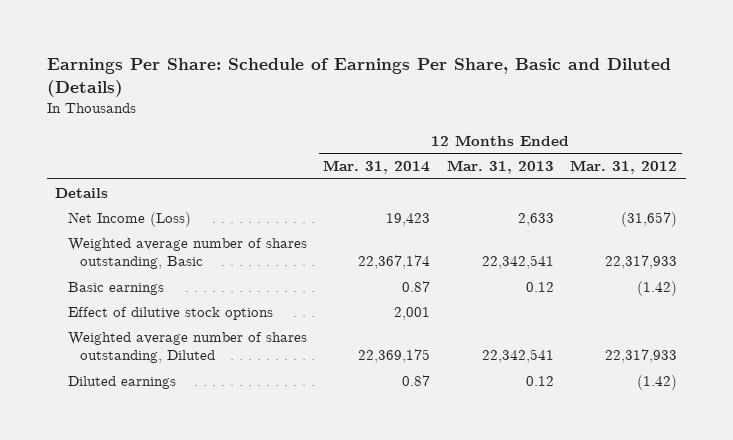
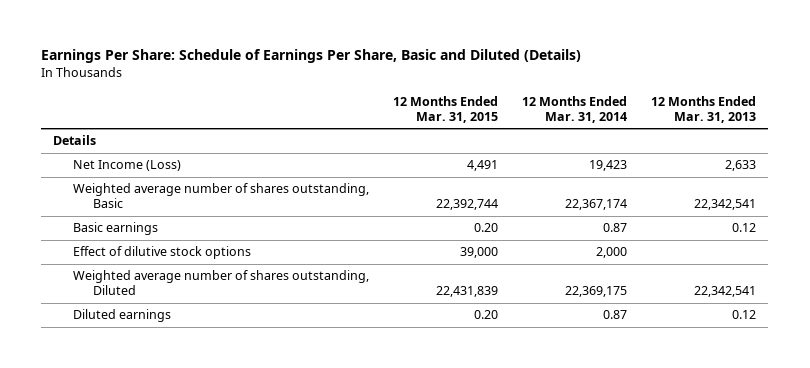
- | 12 Months Ended Mar. 31, 2014 | 12 Months Ended Mar. 31, 2013 | 12 Months Ended Mar. 31, 2012
+ | 12 Months Ended Mar. 31, 2015 | 12 Months Ended Mar. 31, 2014 | 12 Months Ended Mar. 31, 2013
- Effect of dilutive stock options | 2,001 | |
+ Effect of dilutive stock options | 39,000 | 2,000 |

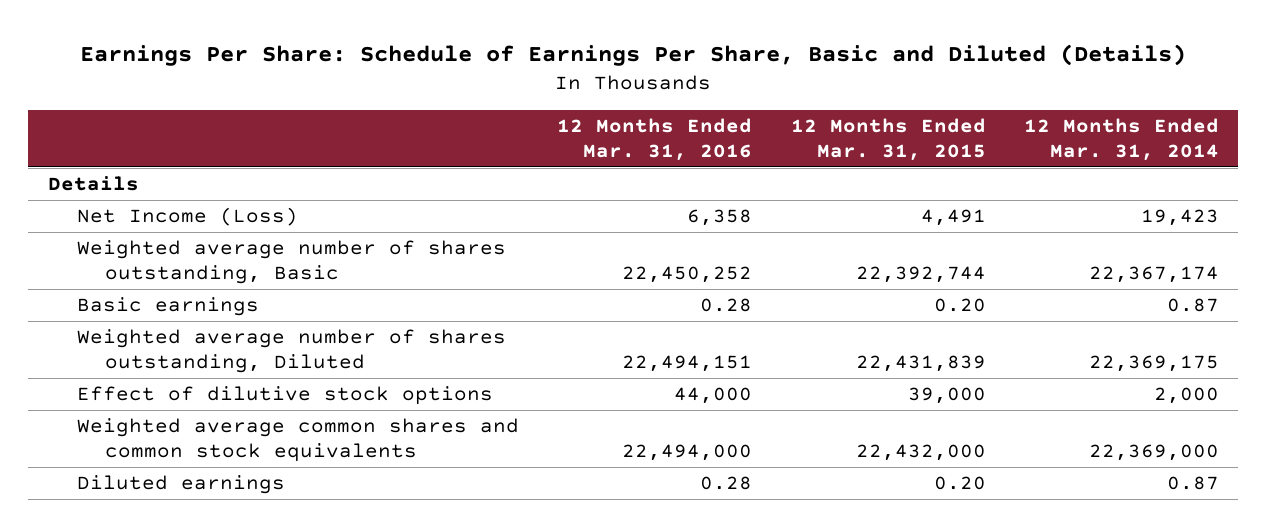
- | 12 Months Ended Mar. 31, 2015 | 12 Months Ended Mar. 31, 2014 | 12 Months Ended Mar. 31, 2013
+ | 12 Months Ended Mar. 31, 2016 | 12 Months Ended Mar. 31, 2015 | 12 Months Ended Mar. 31, 2014
moved down: Effect of dilutive stock options | 44,000 | 39,000 | 2,000
+ Weighted average common shares and common stock equivalents | 22,494,000 | 22,432,000 | 22,369,000

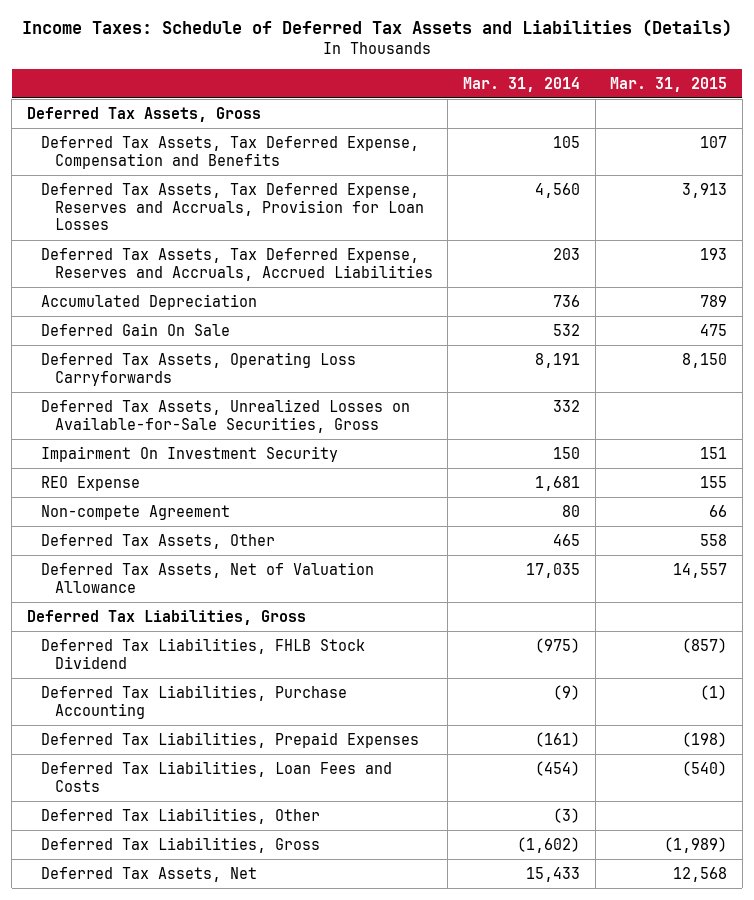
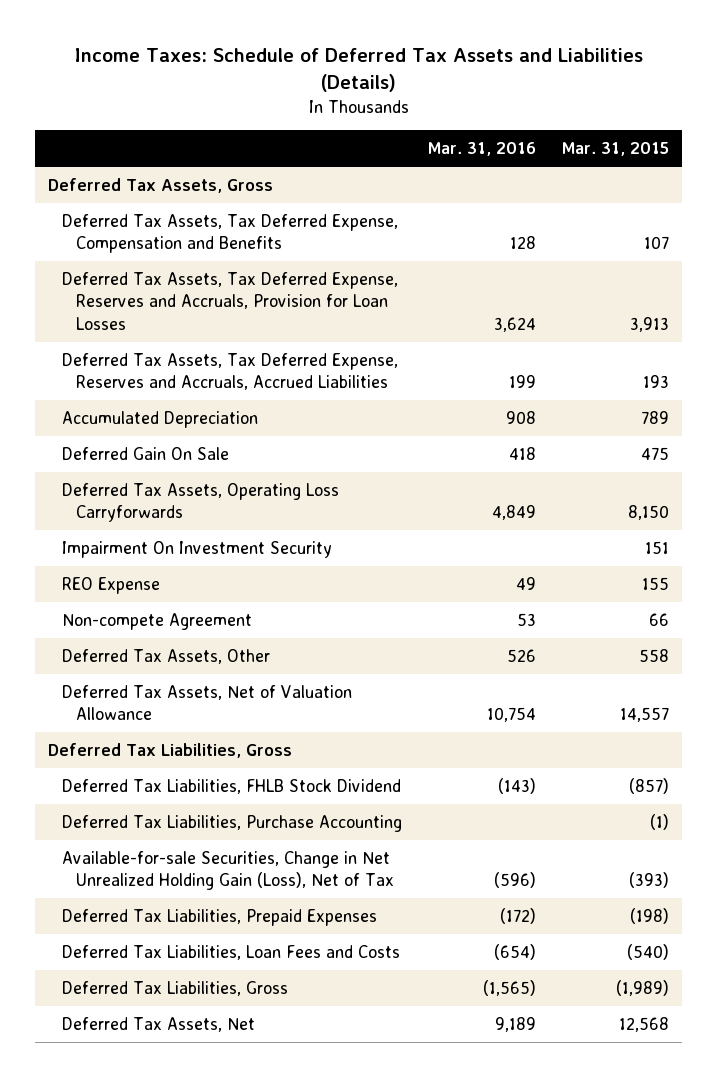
- | Mar. 31, 2014 | Mar. 31, 2015
+ | Mar. 31, 2016 | Mar. 31, 2015
- Deferred Tax Assets, Unrealized Losses on Available-for-Sale Securities, Gross | 332 |
+ Available-for-sale Securities, Change in Net Unrealized Holding Gain (Loss), Net of Tax | (596) | (393)
- Deferred Tax Liabilities, Other | (3) |

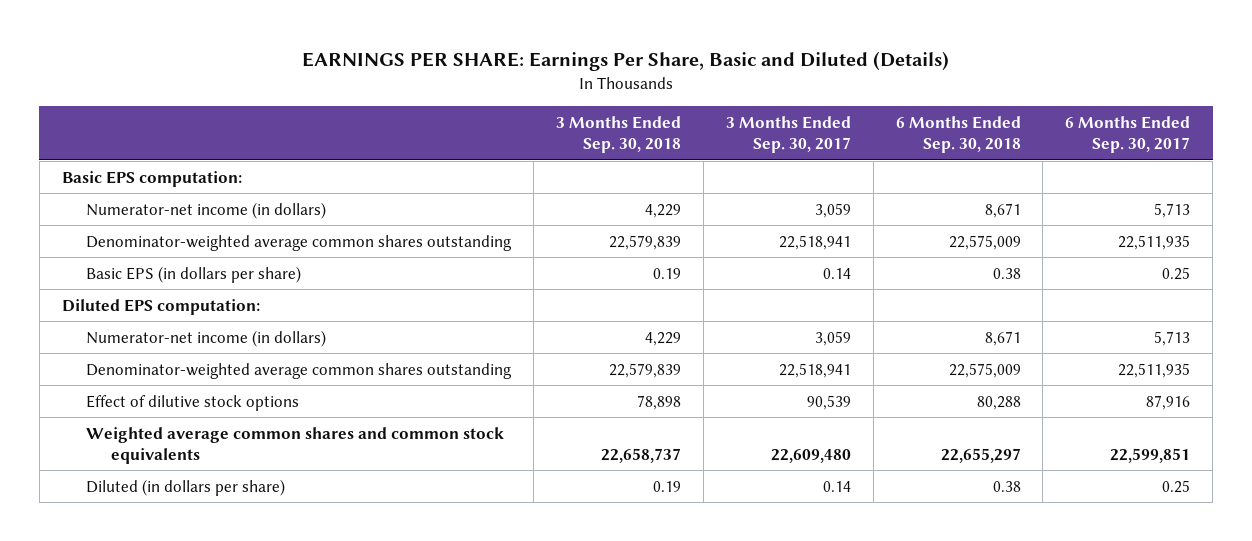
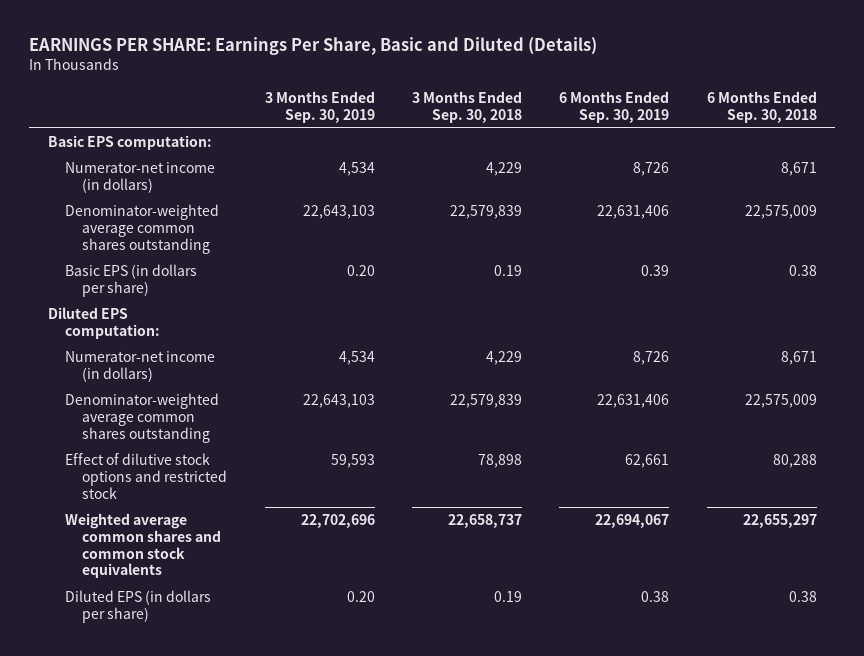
- | 3 Months Ended Sep. 30, 2018 | 3 Months Ended Sep. 30, 2017 | 6 Months Ended Sep. 30, 2018 | 6 Months Ended Sep. 30, 2017
+ | 3 Months Ended Sep. 30, 2019 | 3 Months Ended Sep. 30, 2018 | 6 Months Ended Sep. 30, 2019 | 6 Months Ended Sep. 30, 2018
- Effect of dilutive stock options | 78,898 | 90,539 | 80,288 | 87,916
+ Effect of dilutive stock options and restricted stock | 59,593 | 78,898 | 62,661 | 80,288
- Diluted (in dollars per share) | 0.19 | 0.14 | 0.38 | 0.25
+ Diluted EPS (in dollars per share) | 0.20 | 0.19 | 0.38 | 0.38

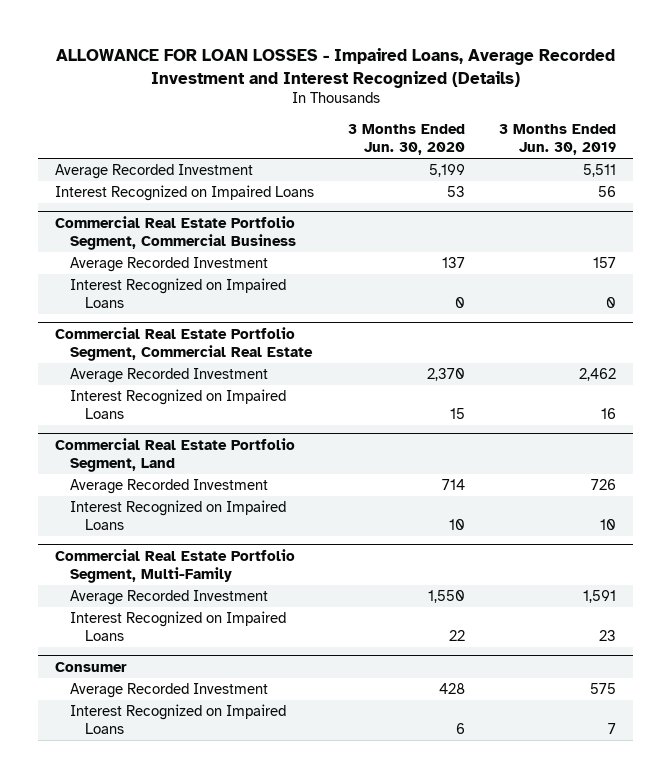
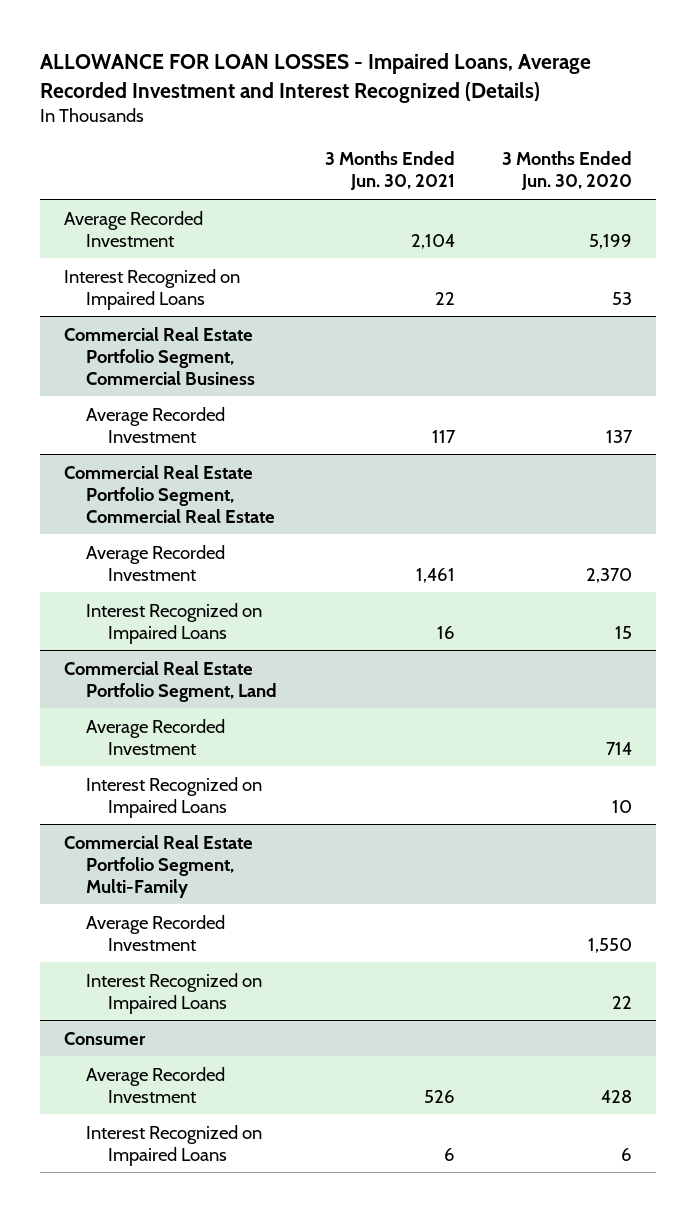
- | 3 Months Ended Jun. 30, 2020 | 3 Months Ended Jun. 30, 2019
+ | 3 Months Ended Jun. 30, 2021 | 3 Months Ended Jun. 30, 2020
@ Commercial Real Estate Portfolio Segment, Commercial Business
- Interest Recognized on Impaired Loans | 0 | 0

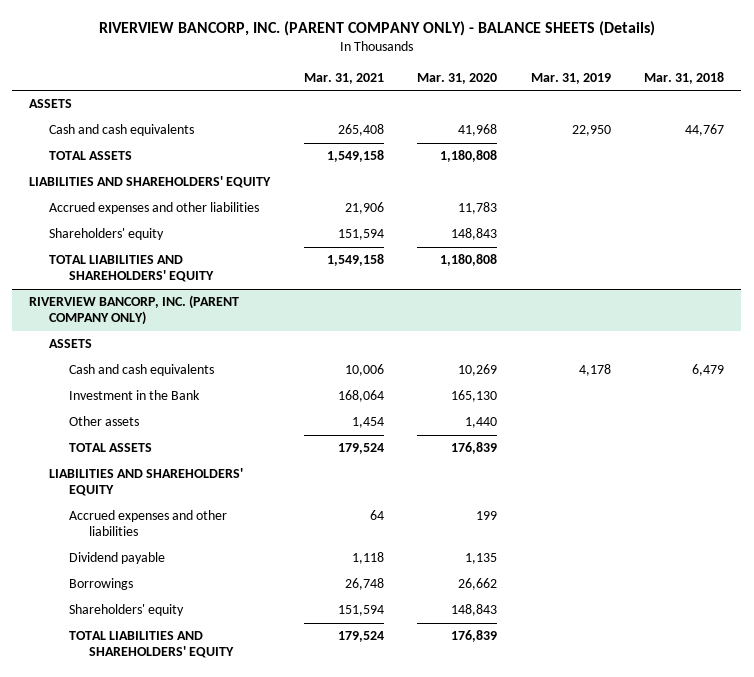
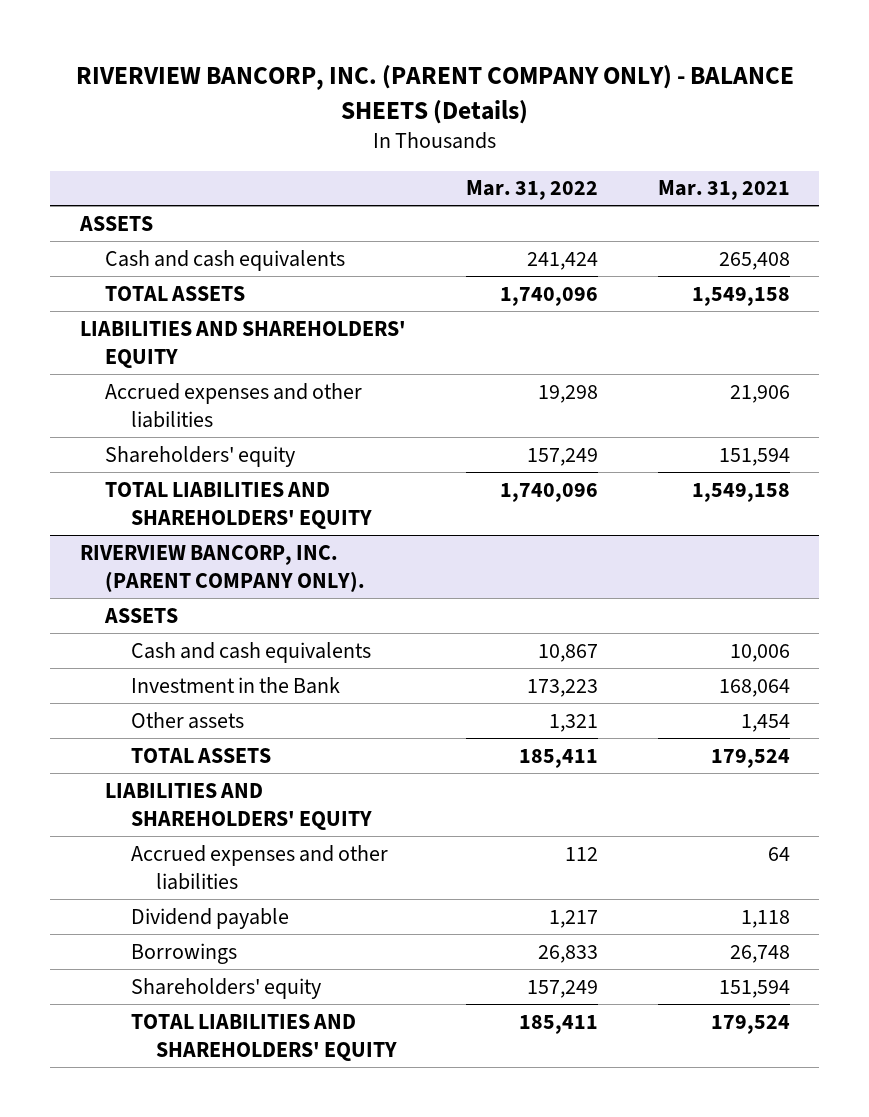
- | Mar. 31, 2021 | Mar. 31, 2020 | Mar. 31, 2019 | Mar. 31, 2018
+ | Mar. 31, 2022 | Mar. 31, 2021
- RIVERVIEW BANCORP, INC. (PARENT COMPANY ONLY)
+ RIVERVIEW BANCORP, INC. (PARENT COMPANY ONLY).

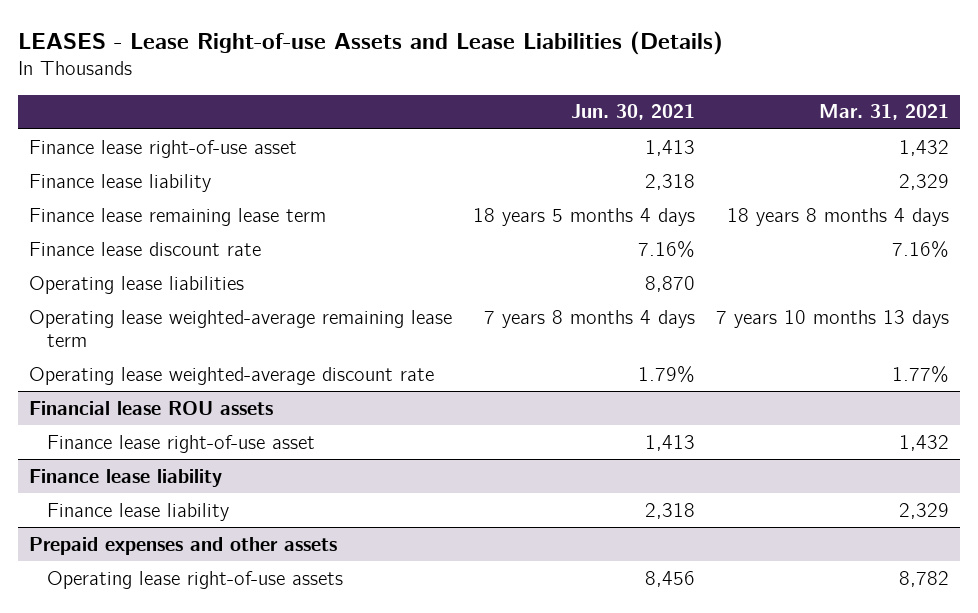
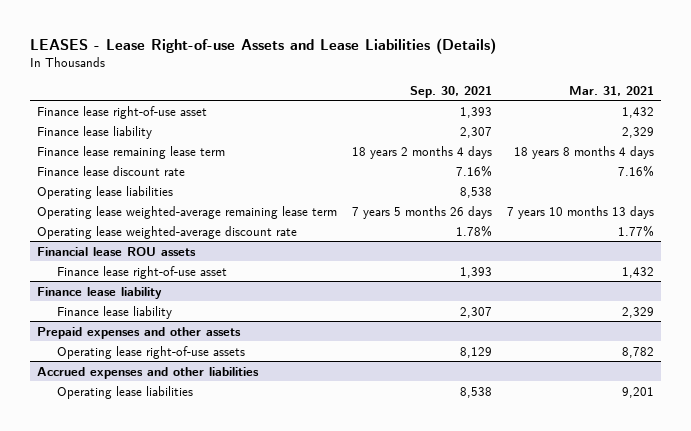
- | Jun. 30, 2021 | Mar. 31, 2021
+ | Sep. 30, 2021 | Mar. 31, 2021
+ Accrued expenses and other liabilities
+ Operating lease liabilities | 8,538 | 9,201

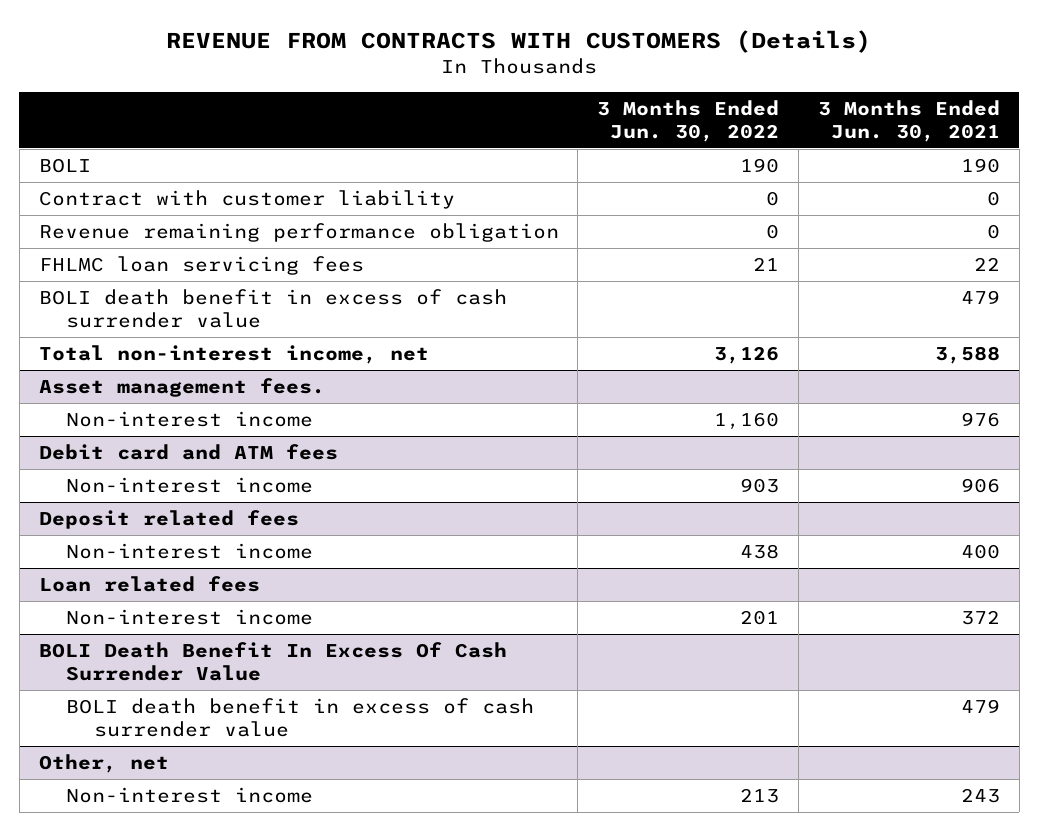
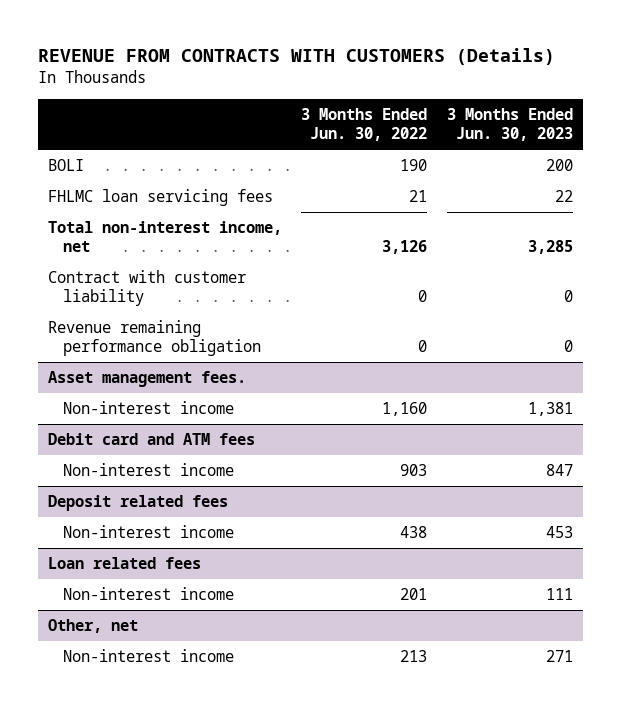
- | 3 Months Ended Jun. 30, 2022 | 3 Months Ended Jun. 30, 2021
+ | 3 Months Ended Jun. 30, 2022 | 3 Months Ended Jun. 30, 2023
- BOLI death benefit in excess of cash surrender value | | 479
moved down: Contract with customer liability | 0 | 0
moved down: Revenue remaining performance obligation | 0 | 0
- BOLI Death Benefit In Excess Of Cash Surrender Value
- BOLI death benefit in excess of cash surrender value | | 479

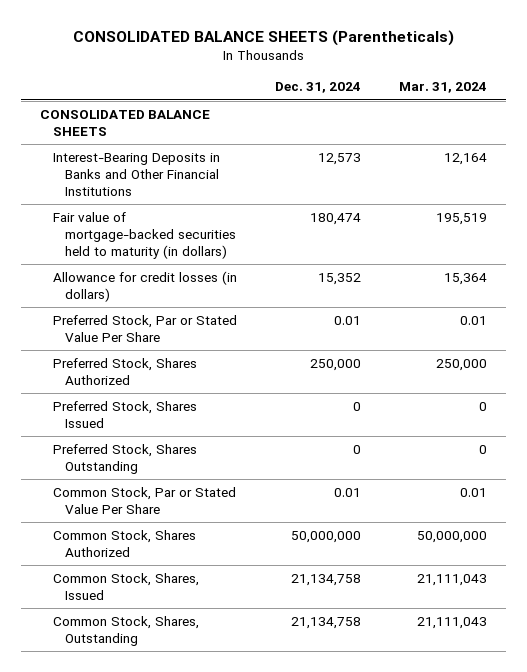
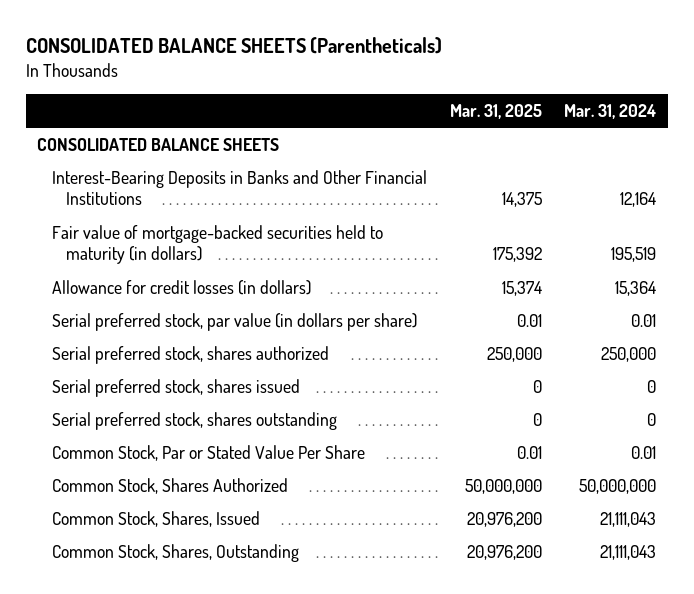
- | Dec. 31, 2024 | Mar. 31, 2024
+ | Mar. 31, 2025 | Mar. 31, 2024
- Preferred Stock, Par or Stated Value Per Share | 0.01 | 0.01
- Preferred Stock, Shares Authorized | 250,000 | 250,000
- Preferred Stock, Shares Issued | 0 | 0
- Preferred Stock, Shares Outstanding | 0 | 0
+ Serial preferred stock, par value (in dollars per share) | 0.01 | 0.01
+ Serial preferred stock, shares authorized | 250,000 | 250,000
+ Serial preferred stock, shares issued | 0 | 0
+ Serial preferred stock, shares outstanding | 0 | 0

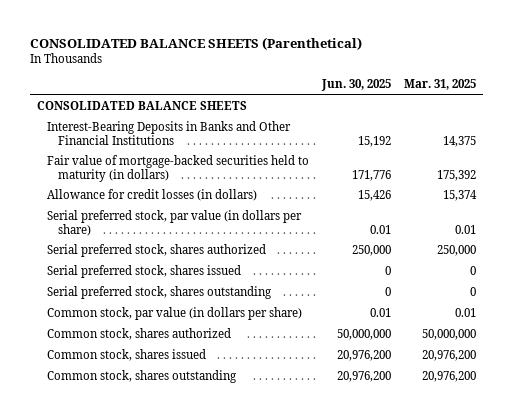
- CONSOLIDATED BALANCE SHEETS (Parentheticals)
+ CONSOLIDATED BALANCE SHEETS (Parenthetical)
- | Mar. 31, 2025 | Mar. 31, 2024
+ | Jun. 30, 2025 | Mar. 31, 2025
- Common Stock, Par or Stated Value Per Share | 0.01 | 0.01
- Common Stock, Shares Authorized | 50,000,000 | 50,000,000
- Common Stock, Shares, Issued | 20,976,200 | 21,111,043
- Common Stock, Shares, Outstanding | 20,976,200 | 21,111,043
+ Common stock, par value (in dollars per share) | 0.01 | 0.01
+ Common stock, shares authorized | 50,000,000 | 50,000,000
+ Common stock, shares issued | 20,976,200 | 20,976,200
+ Common stock, shares outstanding | 20,976,200 | 20,976,200

